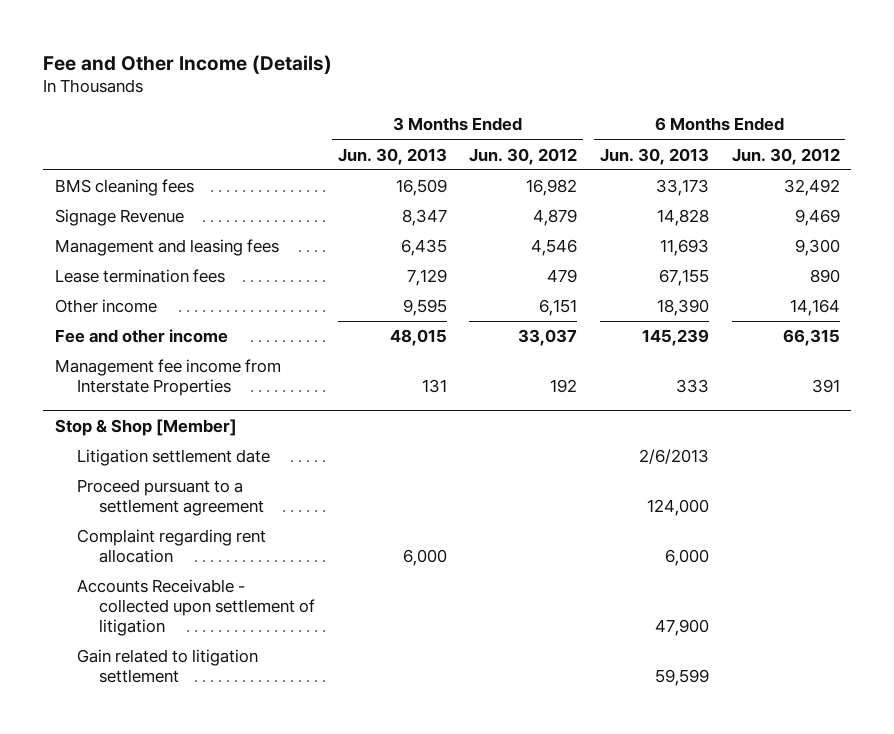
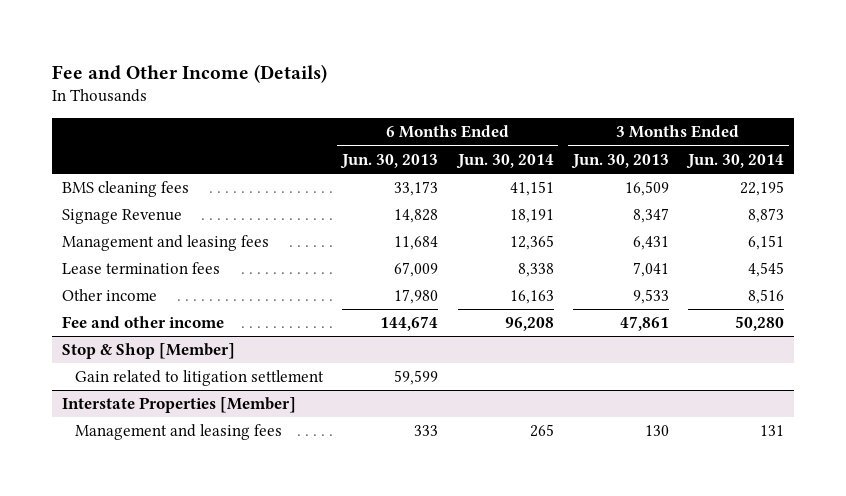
- | 3 Months Ended Jun. 30, 2013 | 3 Months Ended Jun. 30, 2012 | 6 Months Ended Jun. 30, 2013 | 6 Months Ended Jun. 30, 2012
+ | 6 Months Ended Jun. 30, 2013 | 6 Months Ended Jun. 30, 2014 | 3 Months Ended Jun. 30, 2013 | 3 Months Ended Jun. 30, 2014
- Management and leasing fees | 6,435 | 4,546 | 11,693 | 9,300
- Lease termination fees | 7,129 | 479 | 67,155 | 890
- Other income | 9,595 | 6,151 | 18,390 | 14,164
- Fee and other income | 48,015 | 33,037 | 145,239 | 66,315
- Management fee income from Interstate Properties | 131 | 192 | 333 | 391
+ Management and leasing fees | 11,684 | 12,365 | 6,431 | 6,151
+ Lease termination fees | 67,009 | 8,338 | 7,041 | 4,545
+ Other income | 17,980 | 16,163 | 9,533 | 8,516
+ Fee and other income | 144,674 | 96,208 | 47,861 | 50,280
@ Stop & Shop [Member]
- Litigation settlement date | | | 2/6/2013 |
- Proceed pursuant to a settlement agreement | | | 124,000 |
- Complaint regarding rent allocation | 6,000 | | 6,000 |
- Accounts Receivable - collected upon settlement of litigation | | | 47,900 |
+ Interstate Properties [Member]
+ Management and leasing fees | 333 | 265 | 130 | 131

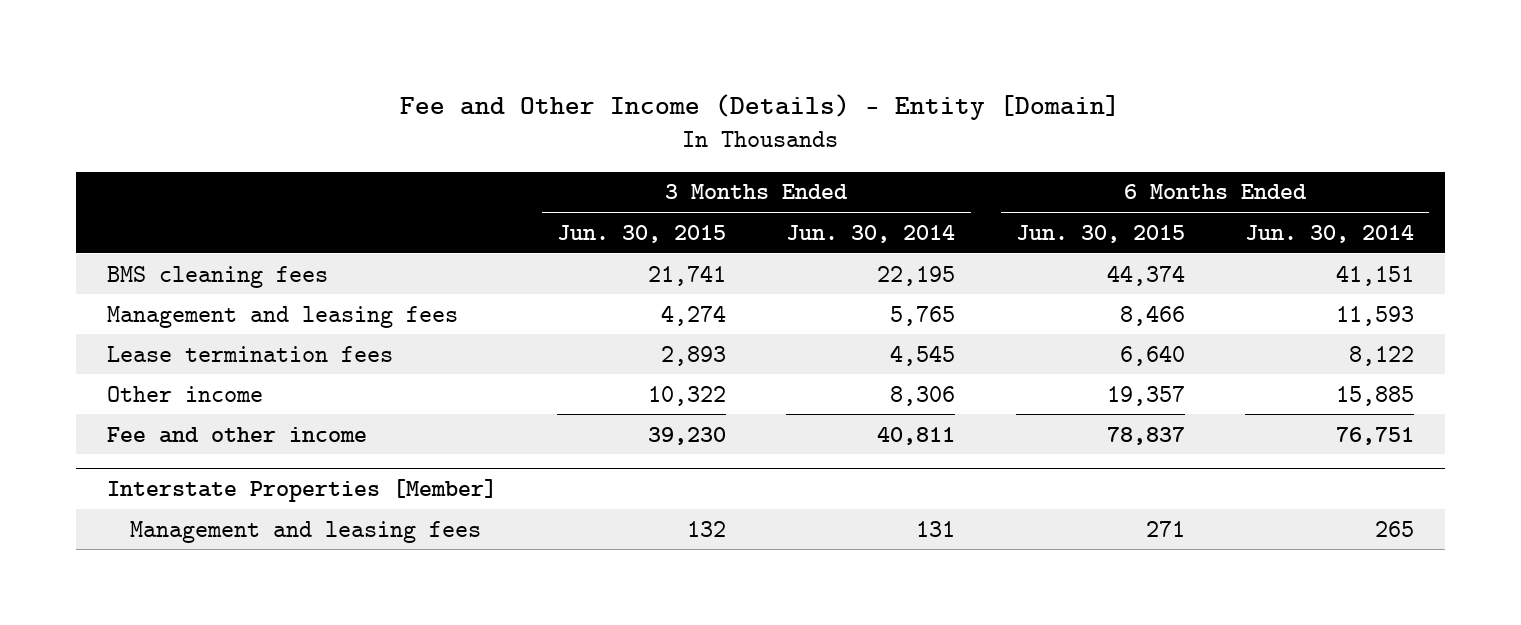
- Fee and Other Income (Details)
+ Fee and Other Income (Details) - Entity [Domain]
- | 6 Months Ended Jun. 30, 2013 | 6 Months Ended Jun. 30, 2014 | 3 Months Ended Jun. 30, 2013 | 3 Months Ended Jun. 30, 2014
+ | 3 Months Ended Jun. 30, 2015 | 3 Months Ended Jun. 30, 2014 | 6 Months Ended Jun. 30, 2015 | 6 Months Ended Jun. 30, 2014
- Signage Revenue | 14,828 | 18,191 | 8,347 | 8,873
- Management and leasing fees | 11,684 | 12,365 | 6,431 | 6,151
- Lease termination fees | 67,009 | 8,338 | 7,041 | 4,545
- Other income | 17,980 | 16,163 | 9,533 | 8,516
- Fee and other income | 144,674 | 96,208 | 47,861 | 50,280
- Stop & Shop [Member]
- Gain related to litigation settlement | 59,599 | | |
+ Management and leasing fees | 4,274 | 5,765 | 8,466 | 11,593
+ Lease termination fees | 2,893 | 4,545 | 6,640 | 8,122
+ Other income | 10,322 | 8,306 | 19,357 | 15,885
+ Fee and other income | 39,230 | 40,811 | 78,837 | 76,751

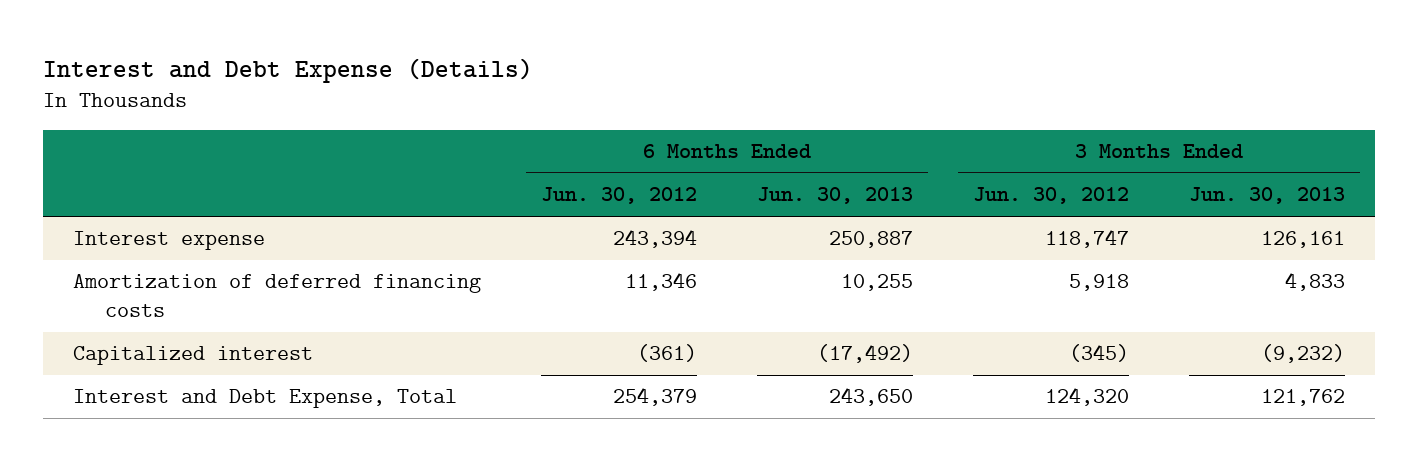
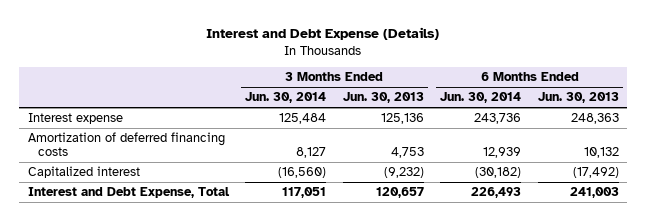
- | 6 Months Ended Jun. 30, 2012 | 6 Months Ended Jun. 30, 2013 | 3 Months Ended Jun. 30, 2012 | 3 Months Ended Jun. 30, 2013
+ | 3 Months Ended Jun. 30, 2014 | 3 Months Ended Jun. 30, 2013 | 6 Months Ended Jun. 30, 2014 | 6 Months Ended Jun. 30, 2013
- Interest expense | 243,394 | 250,887 | 118,747 | 126,161
- Amortization of deferred financing costs | 11,346 | 10,255 | 5,918 | 4,833
+ Interest expense | 125,484 | 125,136 | 243,736 | 248,363
+ Amortization of deferred financing costs | 8,127 | 4,753 | 12,939 | 10,132
- Interest and Debt Expense, Total | 254,379 | 243,650 | 124,320 | 121,762
+ Interest and Debt Expense, Total | 117,051 | 120,657 | 226,493 | 241,003

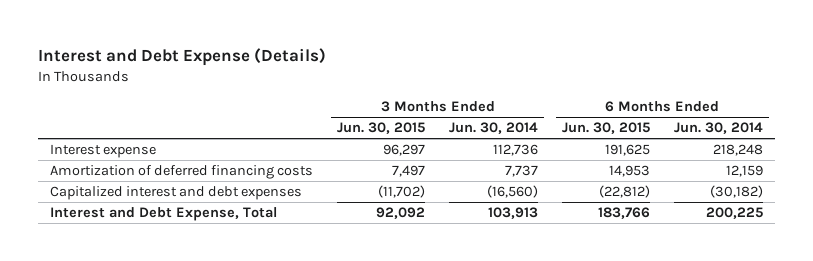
- | 3 Months Ended Jun. 30, 2014 | 3 Months Ended Jun. 30, 2013 | 6 Months Ended Jun. 30, 2014 | 6 Months Ended Jun. 30, 2013
+ | 3 Months Ended Jun. 30, 2015 | 3 Months Ended Jun. 30, 2014 | 6 Months Ended Jun. 30, 2015 | 6 Months Ended Jun. 30, 2014
- Interest expense | 125,484 | 125,136 | 243,736 | 248,363
- Amortization of deferred financing costs | 8,127 | 4,753 | 12,939 | 10,132
- Capitalized interest | (16,560) | (9,232) | (30,182) | (17,492)
- Interest and Debt Expense, Total | 117,051 | 120,657 | 226,493 | 241,003
+ Interest expense | 96,297 | 112,736 | 191,625 | 218,248
+ Amortization of deferred financing costs | 7,497 | 7,737 | 14,953 | 12,159
+ Capitalized interest and debt expenses | (11,702) | (16,560) | (22,812) | (30,182)
+ Interest and Debt Expense, Total | 92,092 | 103,913 | 183,766 | 200,225

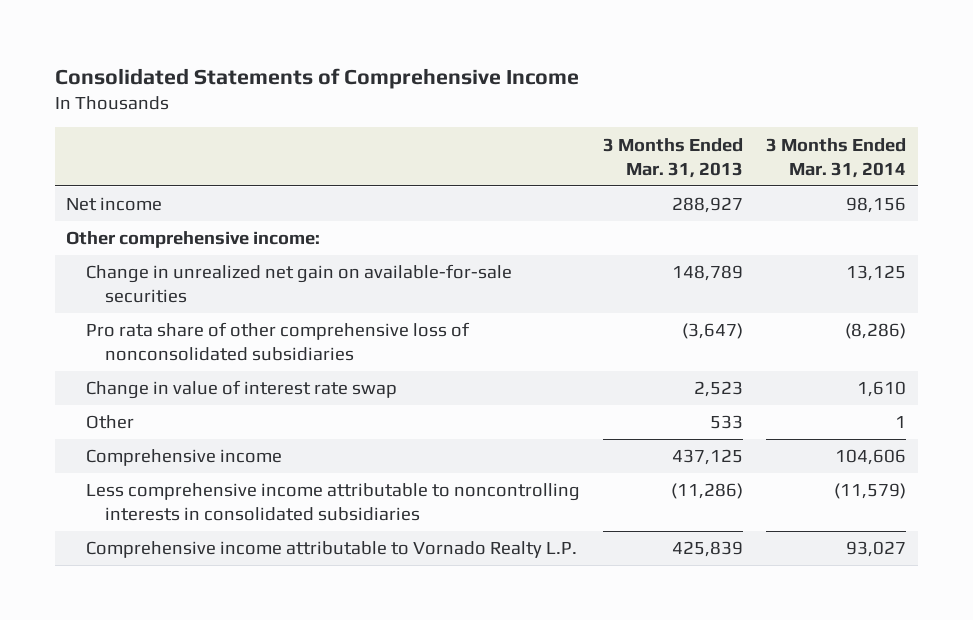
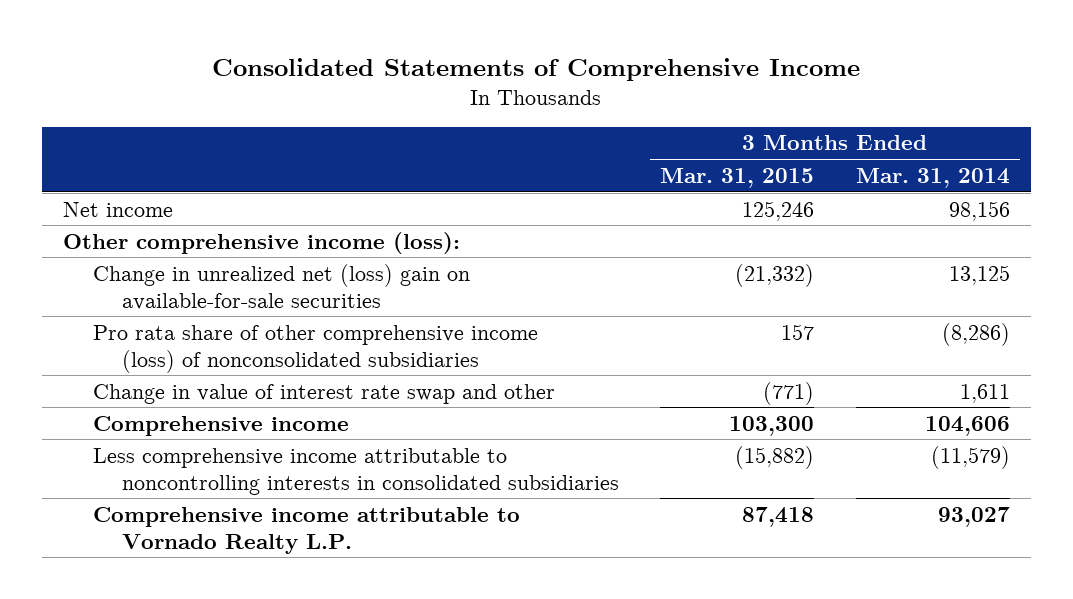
- | 3 Months Ended Mar. 31, 2013 | 3 Months Ended Mar. 31, 2014
+ | 3 Months Ended Mar. 31, 2015 | 3 Months Ended Mar. 31, 2014
- Other comprehensive income:
- Change in unrealized net gain on available-for-sale securities | 148,789 | 13,125
- Pro rata share of other comprehensive loss of nonconsolidated subsidiaries | (3,647) | (8,286)
- Change in value of interest rate swap | 2,523 | 1,610
- Other | 533 | 1
+ Other comprehensive income (loss):
+ Change in unrealized net (loss) gain on available-for-sale securities | (21,332) | 13,125
+ Pro rata share of other comprehensive income (loss) of nonconsolidated subsidiaries | 157 | (8,286)
+ Change in value of interest rate swap and other | (771) | 1,611

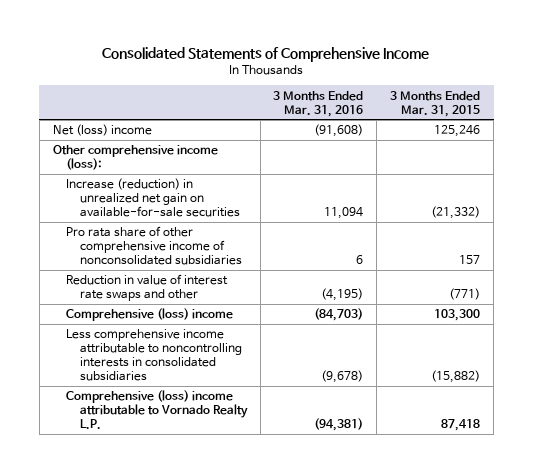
- | 3 Months Ended Mar. 31, 2015 | 3 Months Ended Mar. 31, 2014
+ | 3 Months Ended Mar. 31, 2016 | 3 Months Ended Mar. 31, 2015
- Net income | 125,246 | 98,156
+ Net (loss) income | (91,608) | 125,246
- Change in unrealized net (loss) gain on available-for-sale securities | (21,332) | 13,125
- Pro rata share of other comprehensive income (loss) of nonconsolidated subsidiaries | 157 | (8,286)
- Change in value of interest rate swap and other | (771) | 1,611
- Comprehensive income | 103,300 | 104,606
+ Increase (reduction) in unrealized net gain on available-for-sale securities | 11,094 | (21,332)
+ Pro rata share of other comprehensive income of nonconsolidated subsidiaries | 6 | 157
+ Reduction in value of interest rate swaps and other | (4,195) | (771)
+ Comprehensive (loss) income | (84,703) | 103,300
- Comprehensive income attributable to Vornado Realty L.P. | 87,418 | 93,027
+ Comprehensive (loss) income attributable to Vornado Realty L.P. | (94,381) | 87,418

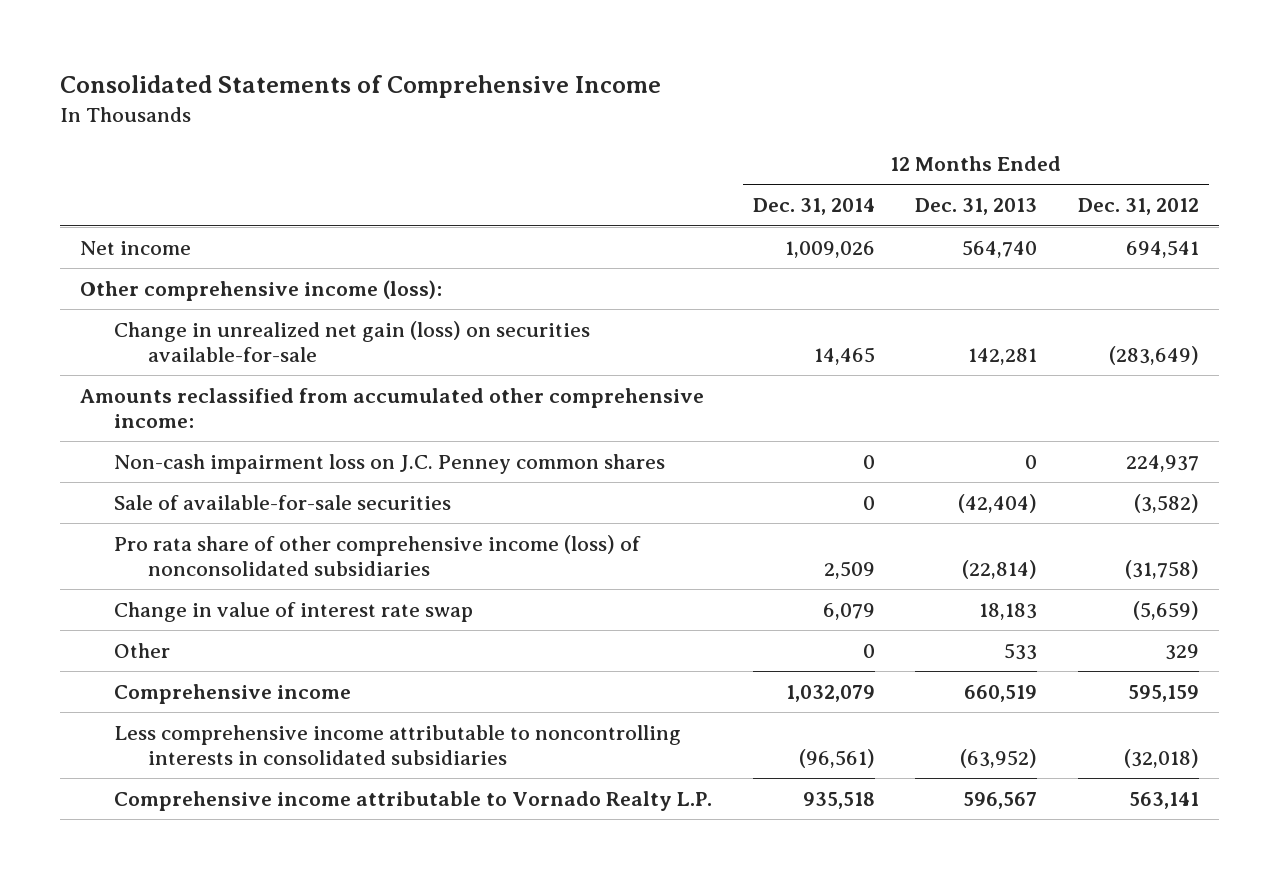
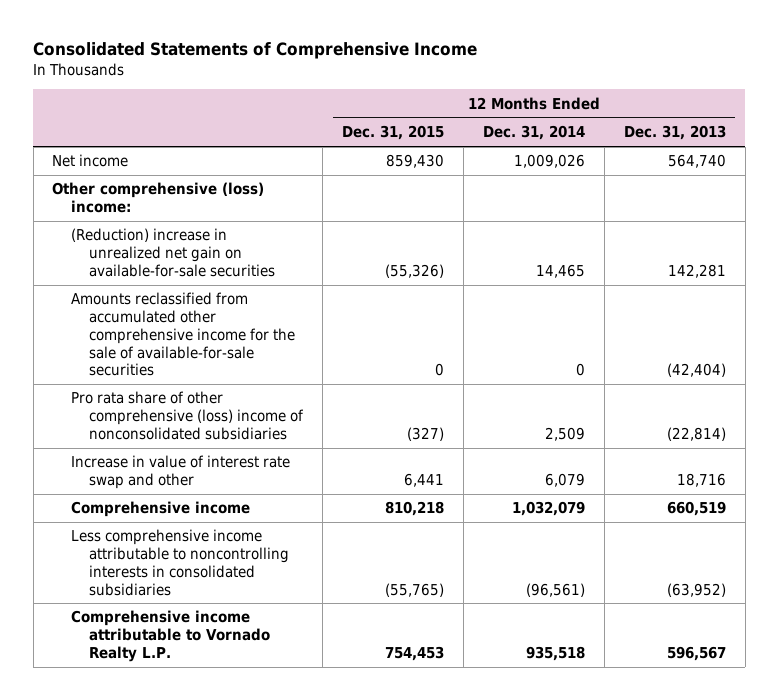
- | 12 Months Ended Dec. 31, 2014 | 12 Months Ended Dec. 31, 2013 | 12 Months Ended Dec. 31, 2012
+ | 12 Months Ended Dec. 31, 2015 | 12 Months Ended Dec. 31, 2014 | 12 Months Ended Dec. 31, 2013
- Other comprehensive income (loss):
- Change in unrealized net gain (loss) on securities available-for-sale | 14,465 | 142,281 | (283,649)
- Amounts reclassified from accumulated other comprehensive income:
- Non-cash impairment loss on J.C. Penney common shares | 0 | 0 | 224,937
- Sale of available-for-sale securities | 0 | (42,404) | (3,582)
- Pro rata share of other comprehensive income (loss) of nonconsolidated subsidiaries | 2,509 | (22,814) | (31,758)
- Change in value of interest rate swap | 6,079 | 18,183 | (5,659)
- Other | 0 | 533 | 329
+ Other comprehensive (loss) income:
+ (Reduction) increase in unrealized net gain on available-for-sale securities | (55,326) | 14,465 | 142,281
+ Amounts reclassified from accumulated other comprehensive income for the sale of available-for-sale securities | 0 | 0 | (42,404)
+ Pro rata share of other comprehensive (loss) income of nonconsolidated subsidiaries | (327) | 2,509 | (22,814)
+ Increase in value of interest rate swap and other | 6,441 | 6,079 | 18,716

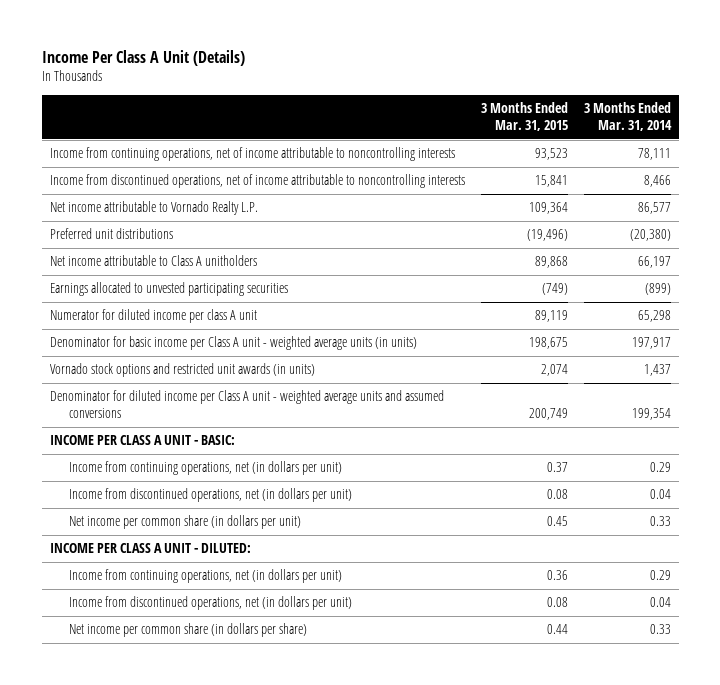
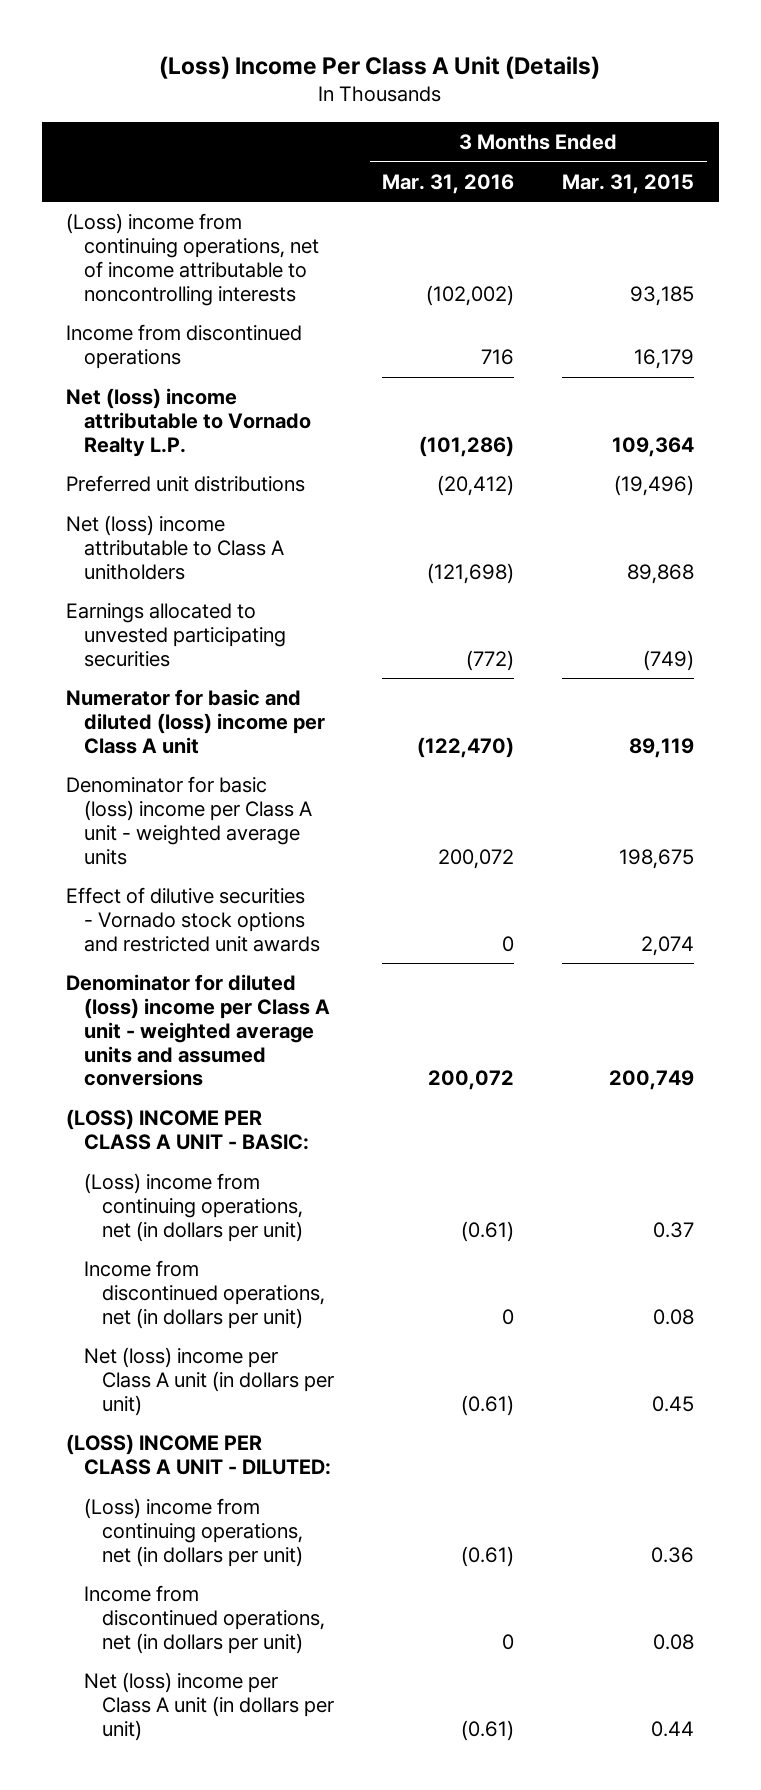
- Income Per Class A Unit (Details)
+ (Loss) Income Per Class A Unit (Details)
- | 3 Months Ended Mar. 31, 2015 | 3 Months Ended Mar. 31, 2014
+ | 3 Months Ended Mar. 31, 2016 | 3 Months Ended Mar. 31, 2015
- Income from continuing operations, net of income attributable to noncontrolling interests | 93,523 | 78,111
- Income from discontinued operations, net of income attributable to noncontrolling interests | 15,841 | 8,466
- Net income attributable to Vornado Realty L.P. | 109,364 | 86,577
+ (Loss) income from continuing operations, net of income attributable to noncontrolling interests | (102,002) | 93,185
+ Income from discontinued operations | 716 | 16,179
+ Net (loss) income attributable to Vornado Realty L.P. | (101,286) | 109,364
- Net income attributable to Class A unitholders | 89,868 | 66,197
+ Net (loss) income attributable to Class A unitholders | (121,698) | 89,868
- Numerator for diluted income per class A unit | 89,119 | 65,298
- Denominator for basic income per Class A unit - weighted average units (in units) | 198,675 | 197,917
- Vornado stock options and restricted unit awards (in units) | 2,074 | 1,437
- Denominator for diluted income per Class A unit - weighted average units and assumed conversions | 200,749 | 199,354
- INCOME PER CLASS A UNIT - BASIC:
- Income from continuing operations, net (in dollars per unit) | 0.37 | 0.29
+ Numerator for basic and diluted (loss) income per Class A unit | (122,470) | 89,119
+ Denominator for basic (loss) income per Class A unit - weighted average units | 200,072 | 198,675
+ Effect of dilutive securities - Vornado stock options and restricted unit awards | 0 | 2,074
+ Denominator for diluted (loss) income per Class A unit - weighted average units and assumed conversions | 200,072 | 200,749
+ (LOSS) INCOME PER CLASS A UNIT - BASIC:
+ (Loss) income from continuing operations, net (in dollars per unit) | (0.61) | 0.37
- Net income per common share (in dollars per unit) | 0.45 | 0.33
- INCOME PER CLASS A UNIT - DILUTED:
- Income from continuing operations, net (in dollars per unit) | 0.36 | 0.29
+ Net (loss) income per Class A unit (in dollars per unit) | (0.61) | 0.45
+ (LOSS) INCOME PER CLASS A UNIT - DILUTED:
+ (Loss) income from continuing operations, net (in dollars per unit) | (0.61) | 0.36
- Net income per common share (in dollars per share) | 0.44 | 0.33
+ Net (loss) income per Class A unit (in dollars per unit) | (0.61) | 0.44

